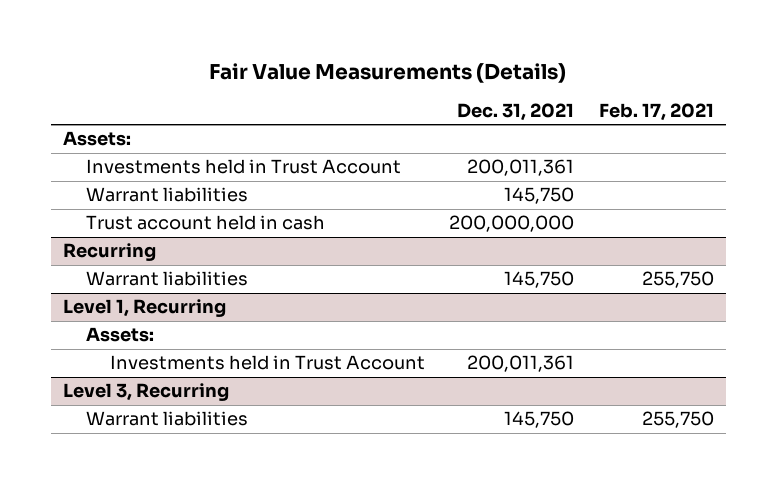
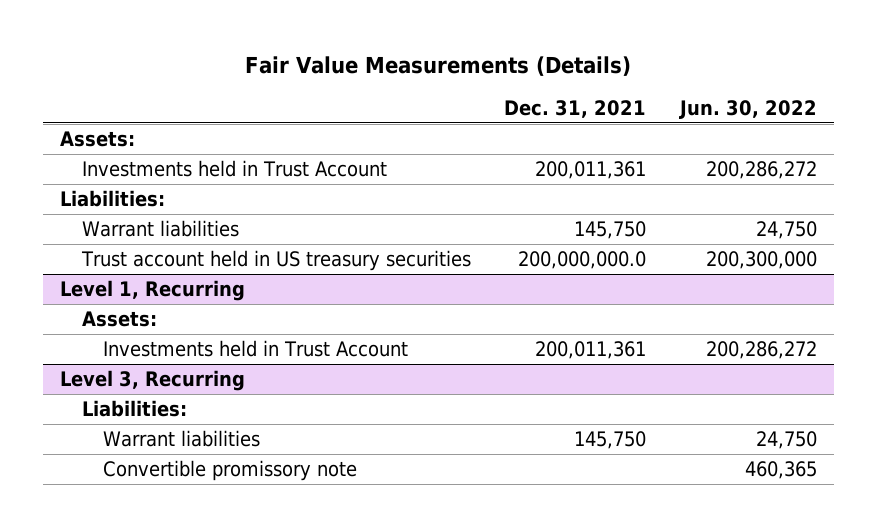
- | Dec. 31, 2021 | Feb. 17, 2021
+ | Dec. 31, 2021 | Jun. 30, 2022
- Warrant liabilities | 145,750 |
- Trust account held in cash | 200,000,000 |
- Recurring
+ Liabilities:
+ Trust account held in US treasury securities | 200,000,000.0 | 200,300,000
@ Level 3, Recurring
+ Liabilities:
+ Convertible promissory note | | 460,365

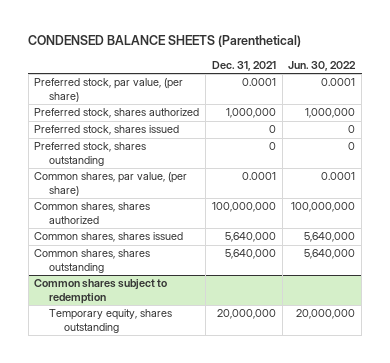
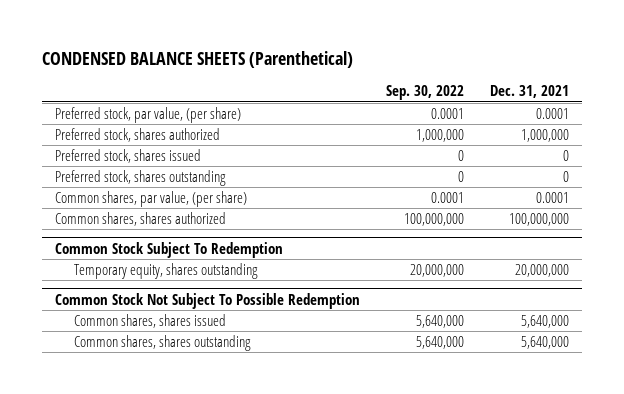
- | Dec. 31, 2021 | Jun. 30, 2022
+ | Sep. 30, 2022 | Dec. 31, 2021
+ Common Stock Subject To Redemption
+ Temporary equity, shares outstanding | 20,000,000 | 20,000,000
+ Common Stock Not Subject To Possible Redemption
- Common shares subject to redemption
- Temporary equity, shares outstanding | 20,000,000 | 20,000,000

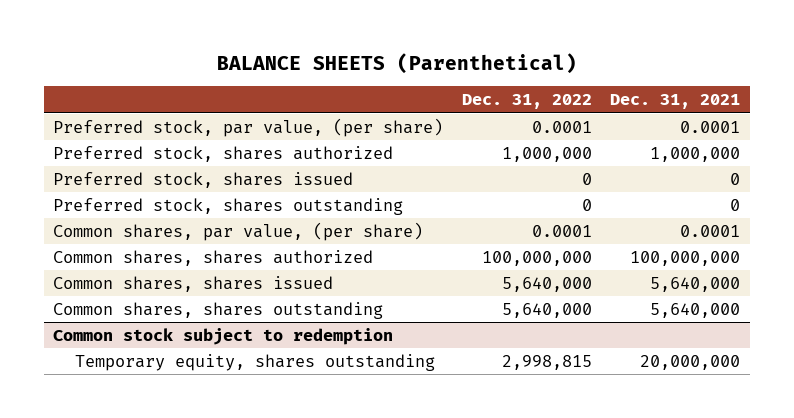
- CONDENSED BALANCE SHEETS (Parenthetical)
+ BALANCE SHEETS (Parenthetical)
- | Sep. 30, 2022 | Dec. 31, 2021
+ | Dec. 31, 2022 | Dec. 31, 2021
- Common Stock Subject To Redemption
- Temporary equity, shares outstanding | 20,000,000 | 20,000,000
- Common Stock Not Subject To Possible Redemption
+ Common stock subject to redemption
+ Temporary equity, shares outstanding | 2,998,815 | 20,000,000

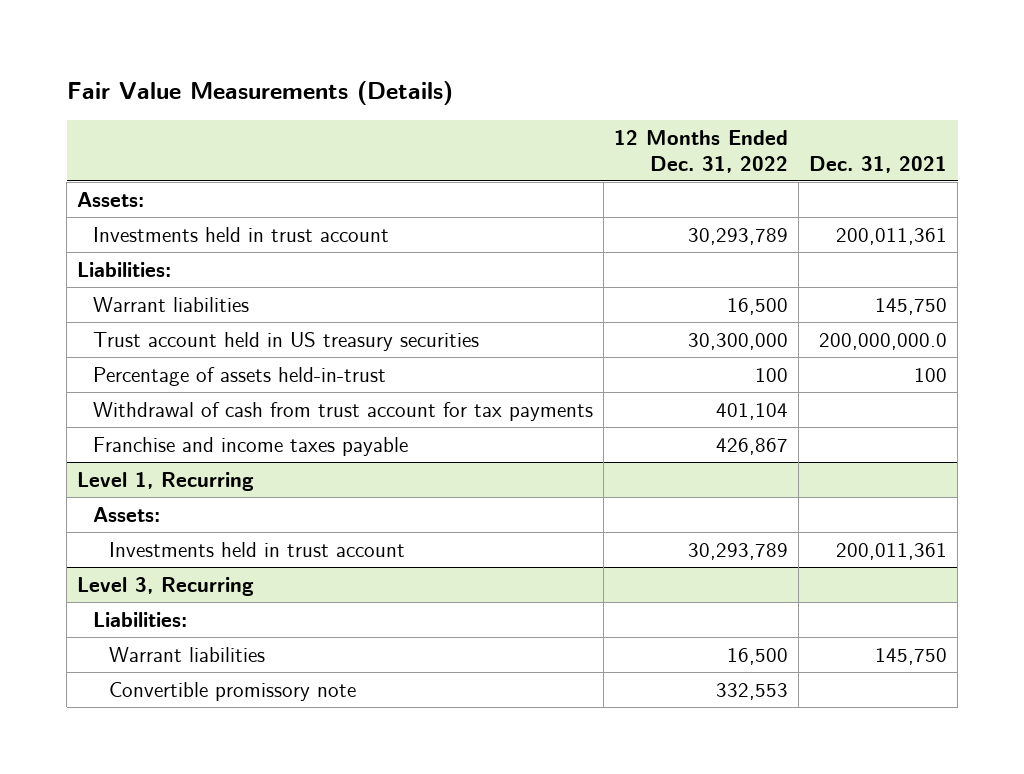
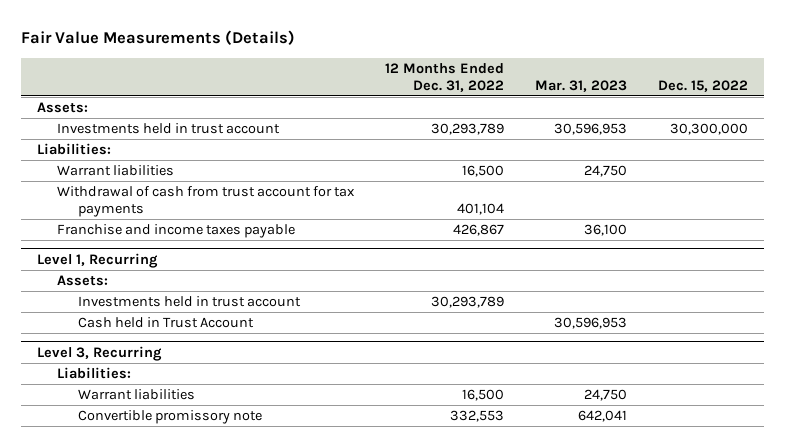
- | 12 Months Ended Dec. 31, 2022 | Dec. 31, 2021
+ | 12 Months Ended Dec. 31, 2022 | Mar. 31, 2023 | Dec. 15, 2022
- Trust account held in US treasury securities | 30,300,000 | 200,000,000.0
- Percentage of assets held-in-trust | 100 | 100
@ Level 1, Recurring
+ Cash held in Trust Account | | 30,596,953 |

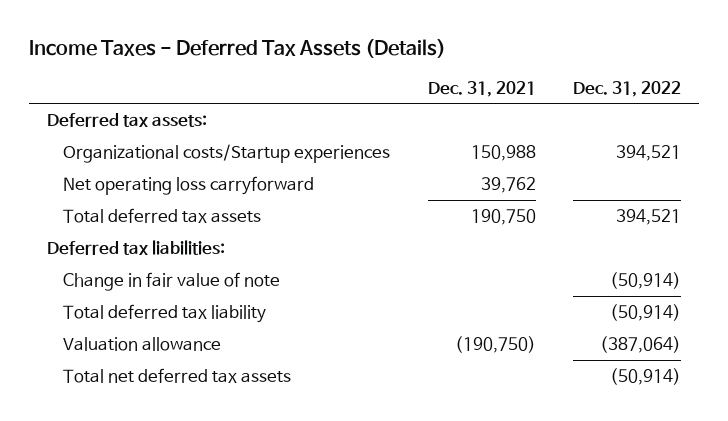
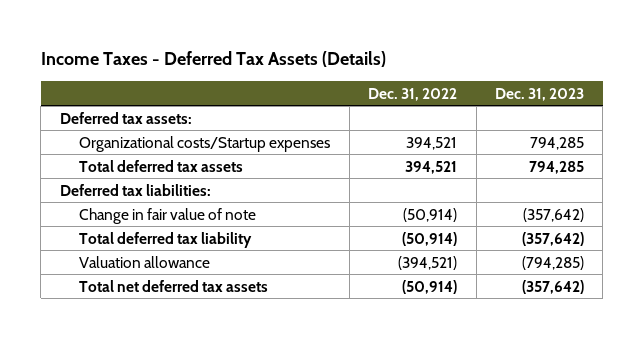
- | Dec. 31, 2021 | Dec. 31, 2022
+ | Dec. 31, 2022 | Dec. 31, 2023
- Organizational costs/Startup experiences | 150,988 | 394,521
- Net operating loss carryforward | 39,762 |
+ Organizational costs/Startup expenses | 394,521 | 794,285
- Valuation allowance | (190,750) | (387,064)
+ Valuation allowance | (394,521) | (794,285)

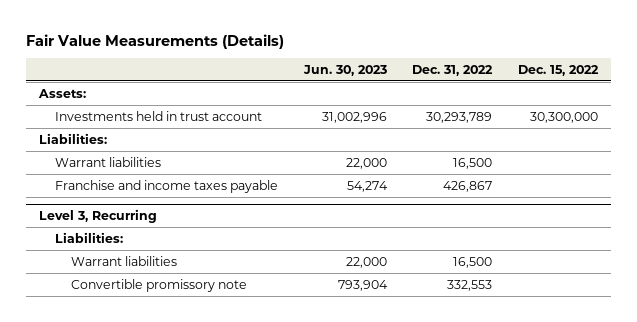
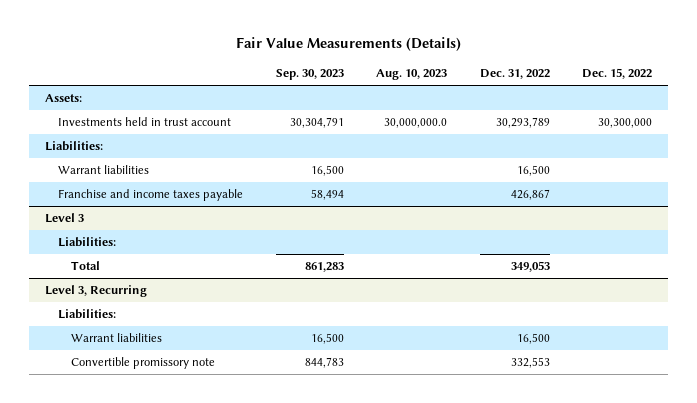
- | Jun. 30, 2023 | Dec. 31, 2022 | Dec. 15, 2022
+ | Sep. 30, 2023 | Aug. 10, 2023 | Dec. 31, 2022 | Dec. 15, 2022
+ Level 3
+ Liabilities:
+ Total | 861,283 | | 349,053 |

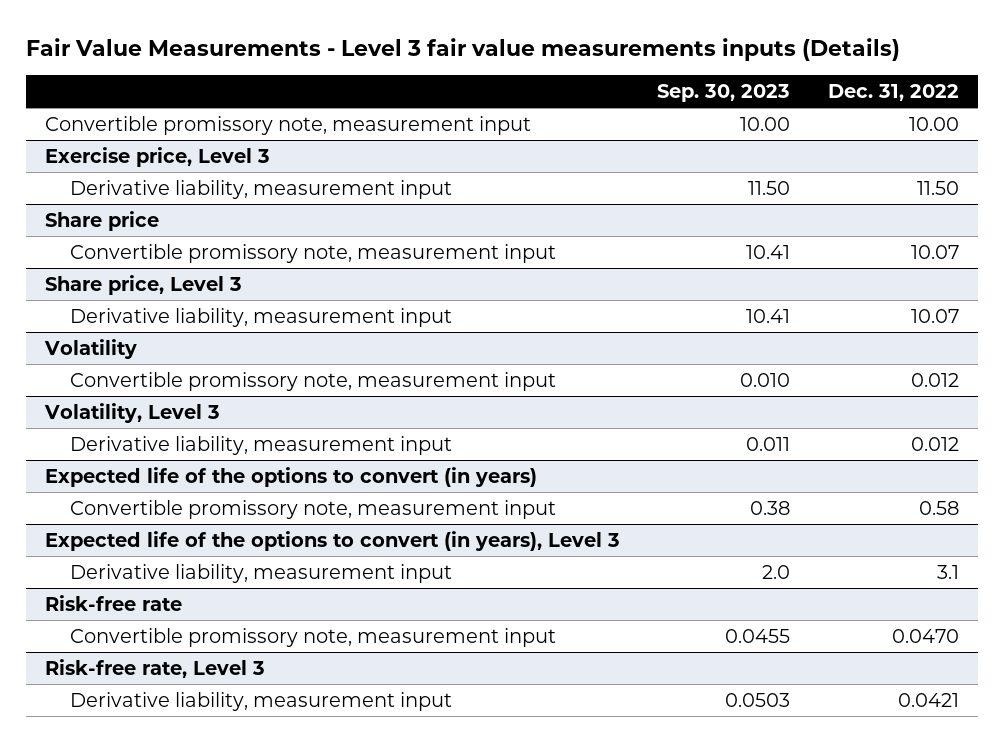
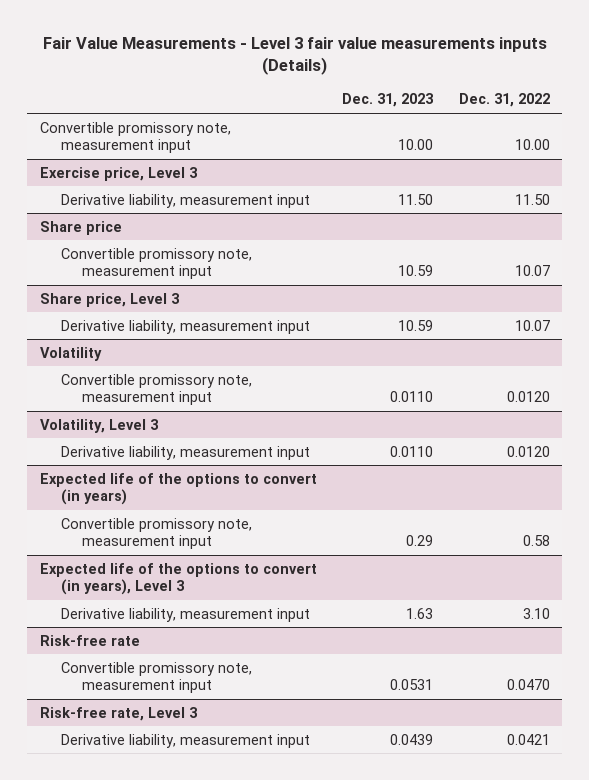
- | Sep. 30, 2023 | Dec. 31, 2022
+ | Dec. 31, 2023 | Dec. 31, 2022
@ Volatility
- Convertible promissory note, measurement input | 0.010 | 0.012
+ Convertible promissory note, measurement input | 0.0110 | 0.0120
@ Volatility, Level 3
- Derivative liability, measurement input | 0.011 | 0.012
+ Derivative liability, measurement input | 0.0110 | 0.0120
@ Expected life of the options to convert (in years), Level 3
- Derivative liability, measurement input | 2.0 | 3.1
+ Derivative liability, measurement input | 1.63 | 3.10

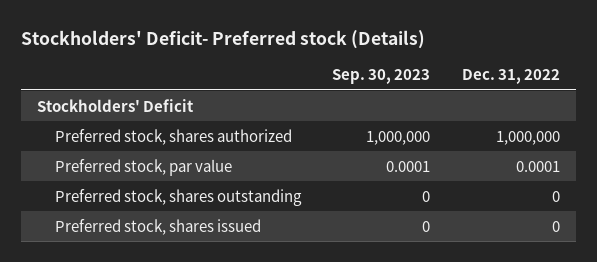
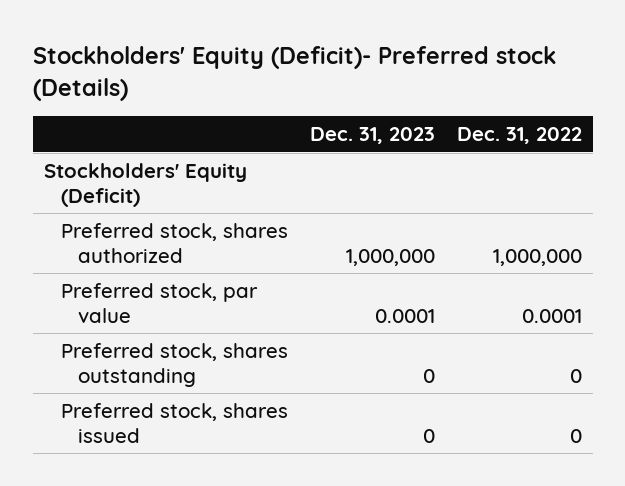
- Stockholders' Deficit- Preferred stock (Details)
+ Stockholders' Equity (Deficit)- Preferred stock (Details)
- | Sep. 30, 2023 | Dec. 31, 2022
+ | Dec. 31, 2023 | Dec. 31, 2022
- Stockholders' Deficit
+ Stockholders' Equity (Deficit)

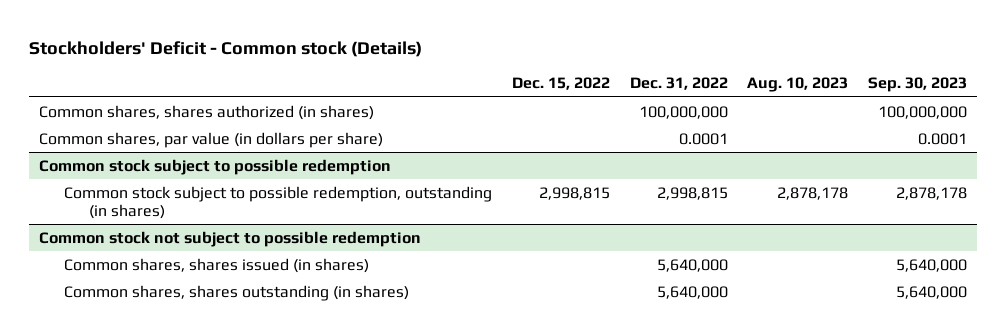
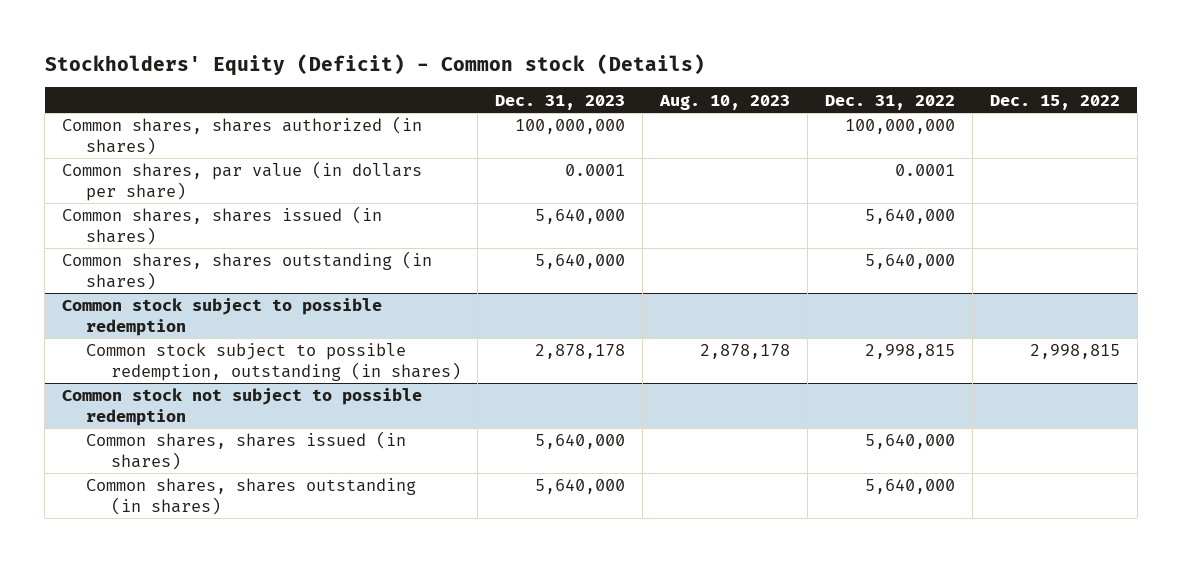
- Stockholders' Deficit - Common stock (Details)
+ Stockholders' Equity (Deficit) - Common stock (Details)
- | Dec. 15, 2022 | Dec. 31, 2022 | Aug. 10, 2023 | Sep. 30, 2023
+ | Dec. 31, 2023 | Aug. 10, 2023 | Dec. 31, 2022 | Dec. 15, 2022
+ Common shares, shares issued (in shares) | 5,640,000 | | 5,640,000 |
+ Common shares, shares outstanding (in shares) | 5,640,000 | | 5,640,000 |

